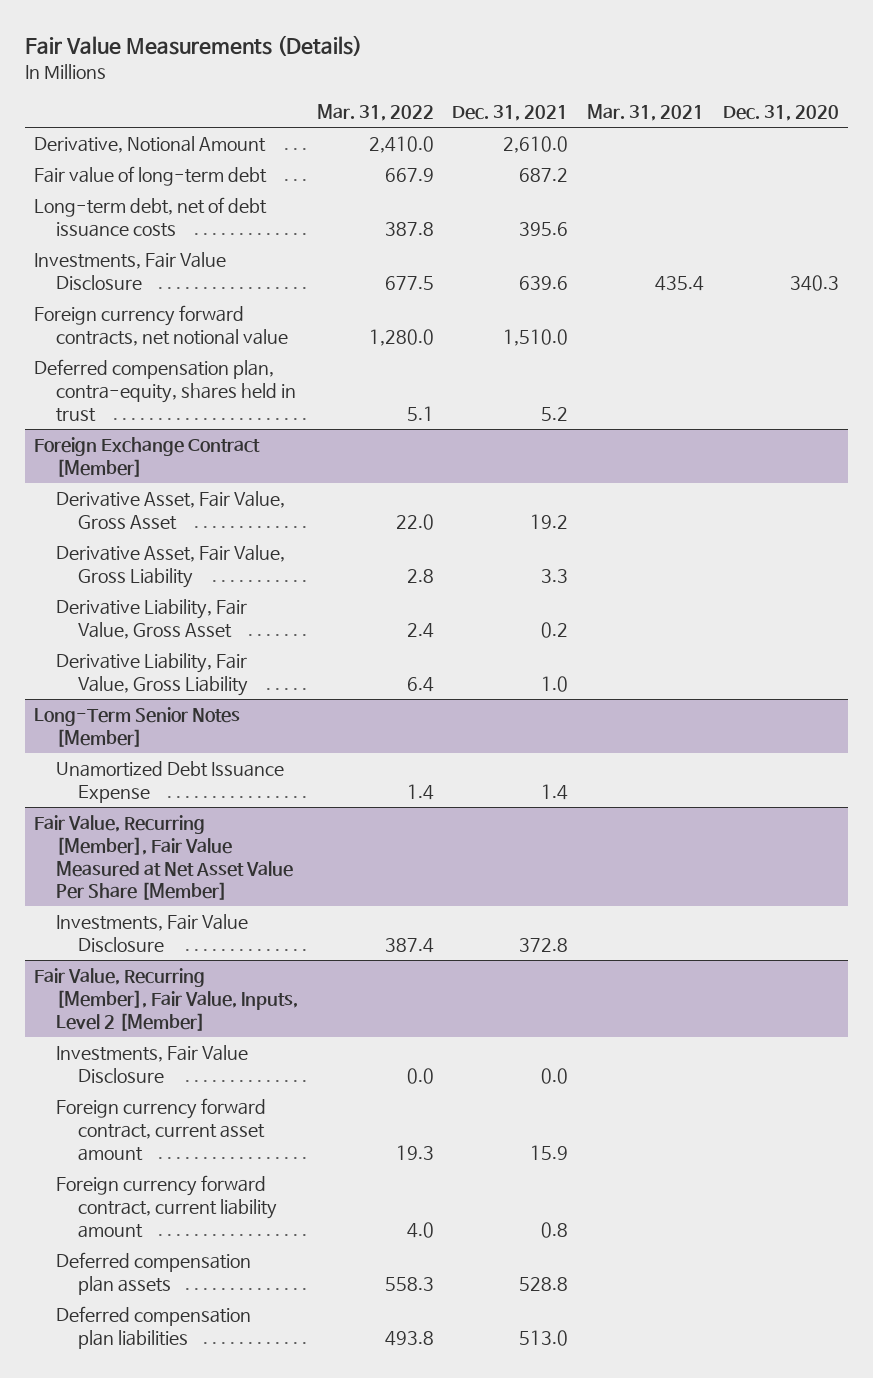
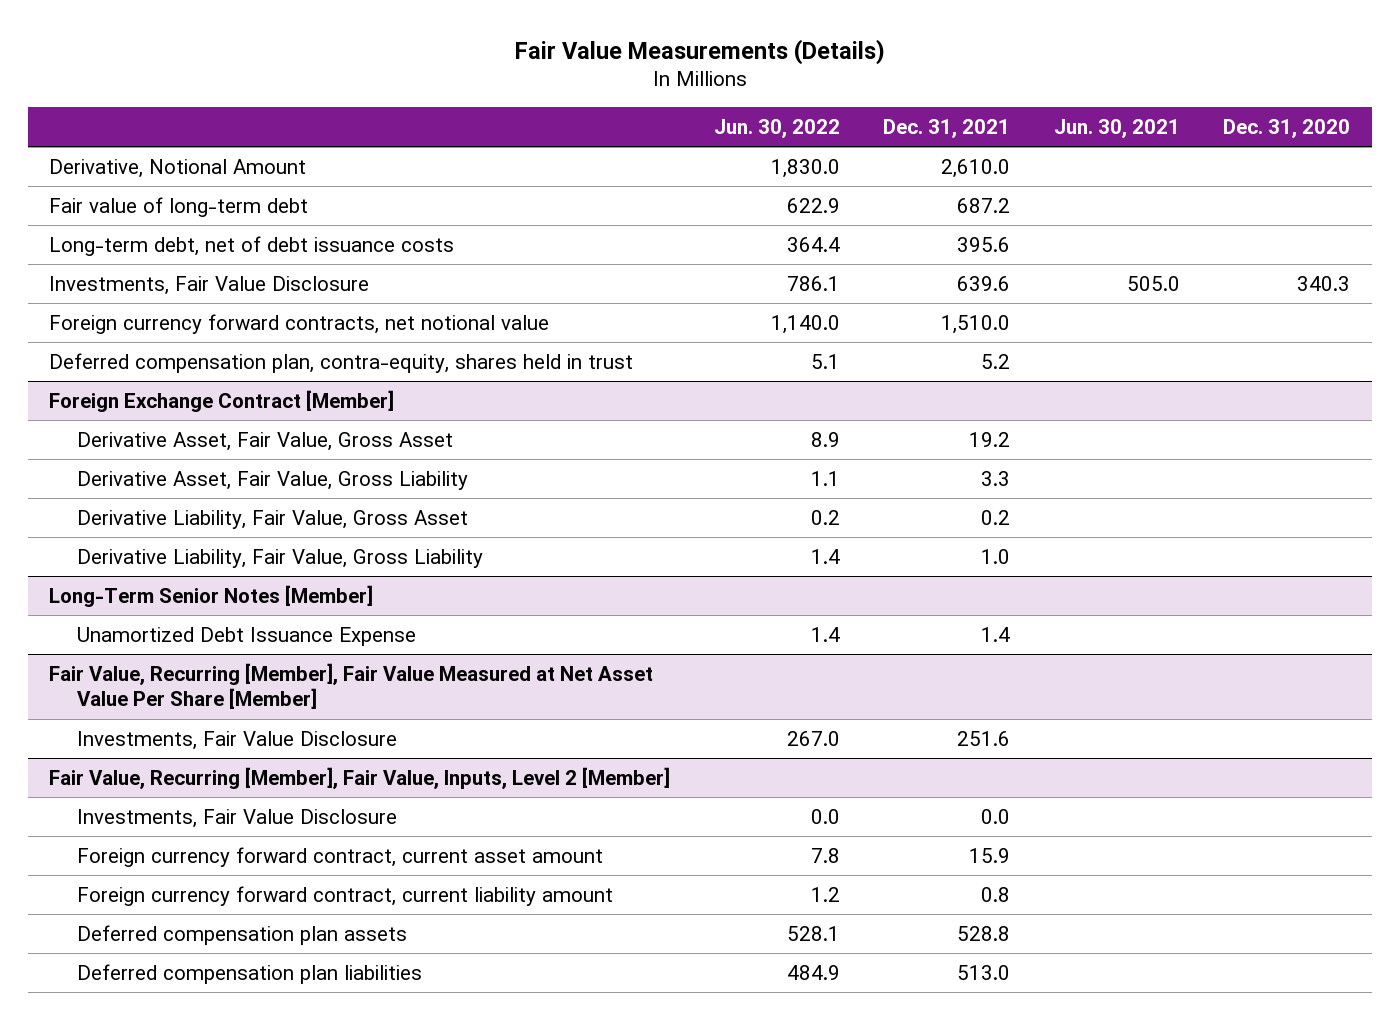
- | Mar. 31, 2022 | Dec. 31, 2021 | Mar. 31, 2021 | Dec. 31, 2020
+ | Jun. 30, 2022 | Dec. 31, 2021 | Jun. 30, 2021 | Dec. 31, 2020
@ Fair Value, Recurring [Member], Fair Value Measured at Net Asset Value Per Share [Member]
- Investments, Fair Value Disclosure | 387.4 | 372.8 | |
+ Investments, Fair Value Disclosure | 267.0 | 251.6 | |

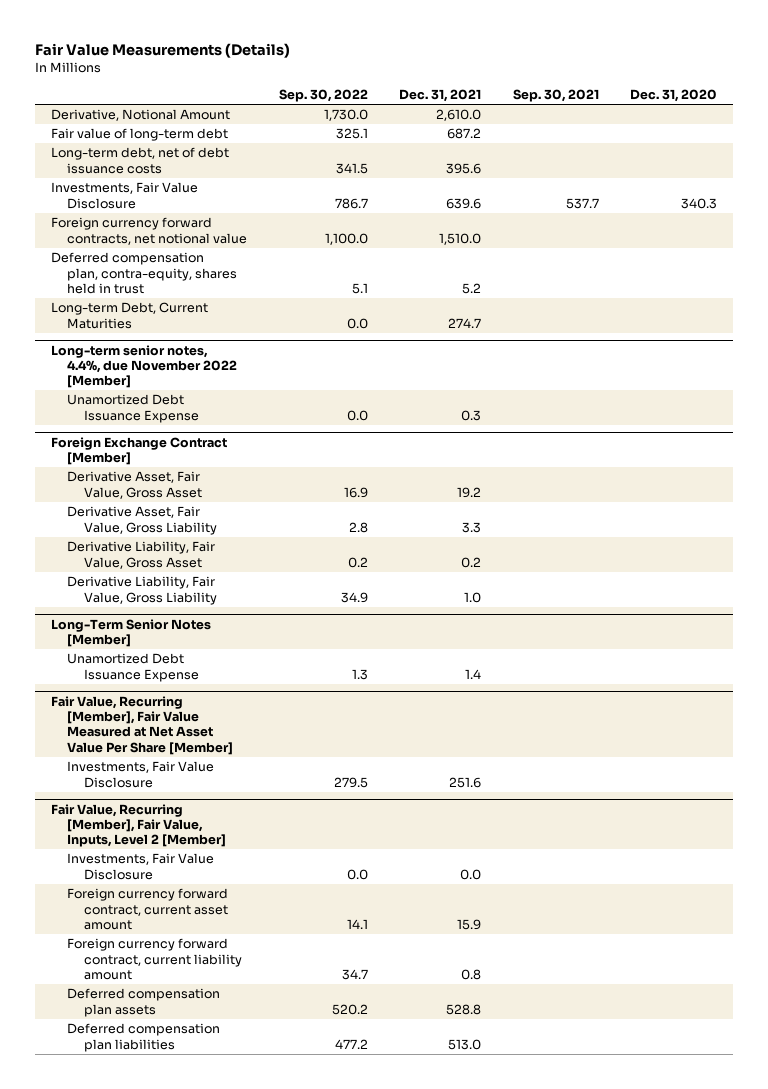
- | Jun. 30, 2022 | Dec. 31, 2021 | Jun. 30, 2021 | Dec. 31, 2020
+ | Sep. 30, 2022 | Dec. 31, 2021 | Sep. 30, 2021 | Dec. 31, 2020
+ Long-term Debt, Current Maturities | 0.0 | 274.7 | |
+ Long-term senior notes, 4.4%, due November 2022 [Member]
+ Unamortized Debt Issuance Expense | 0.0 | 0.3 | |

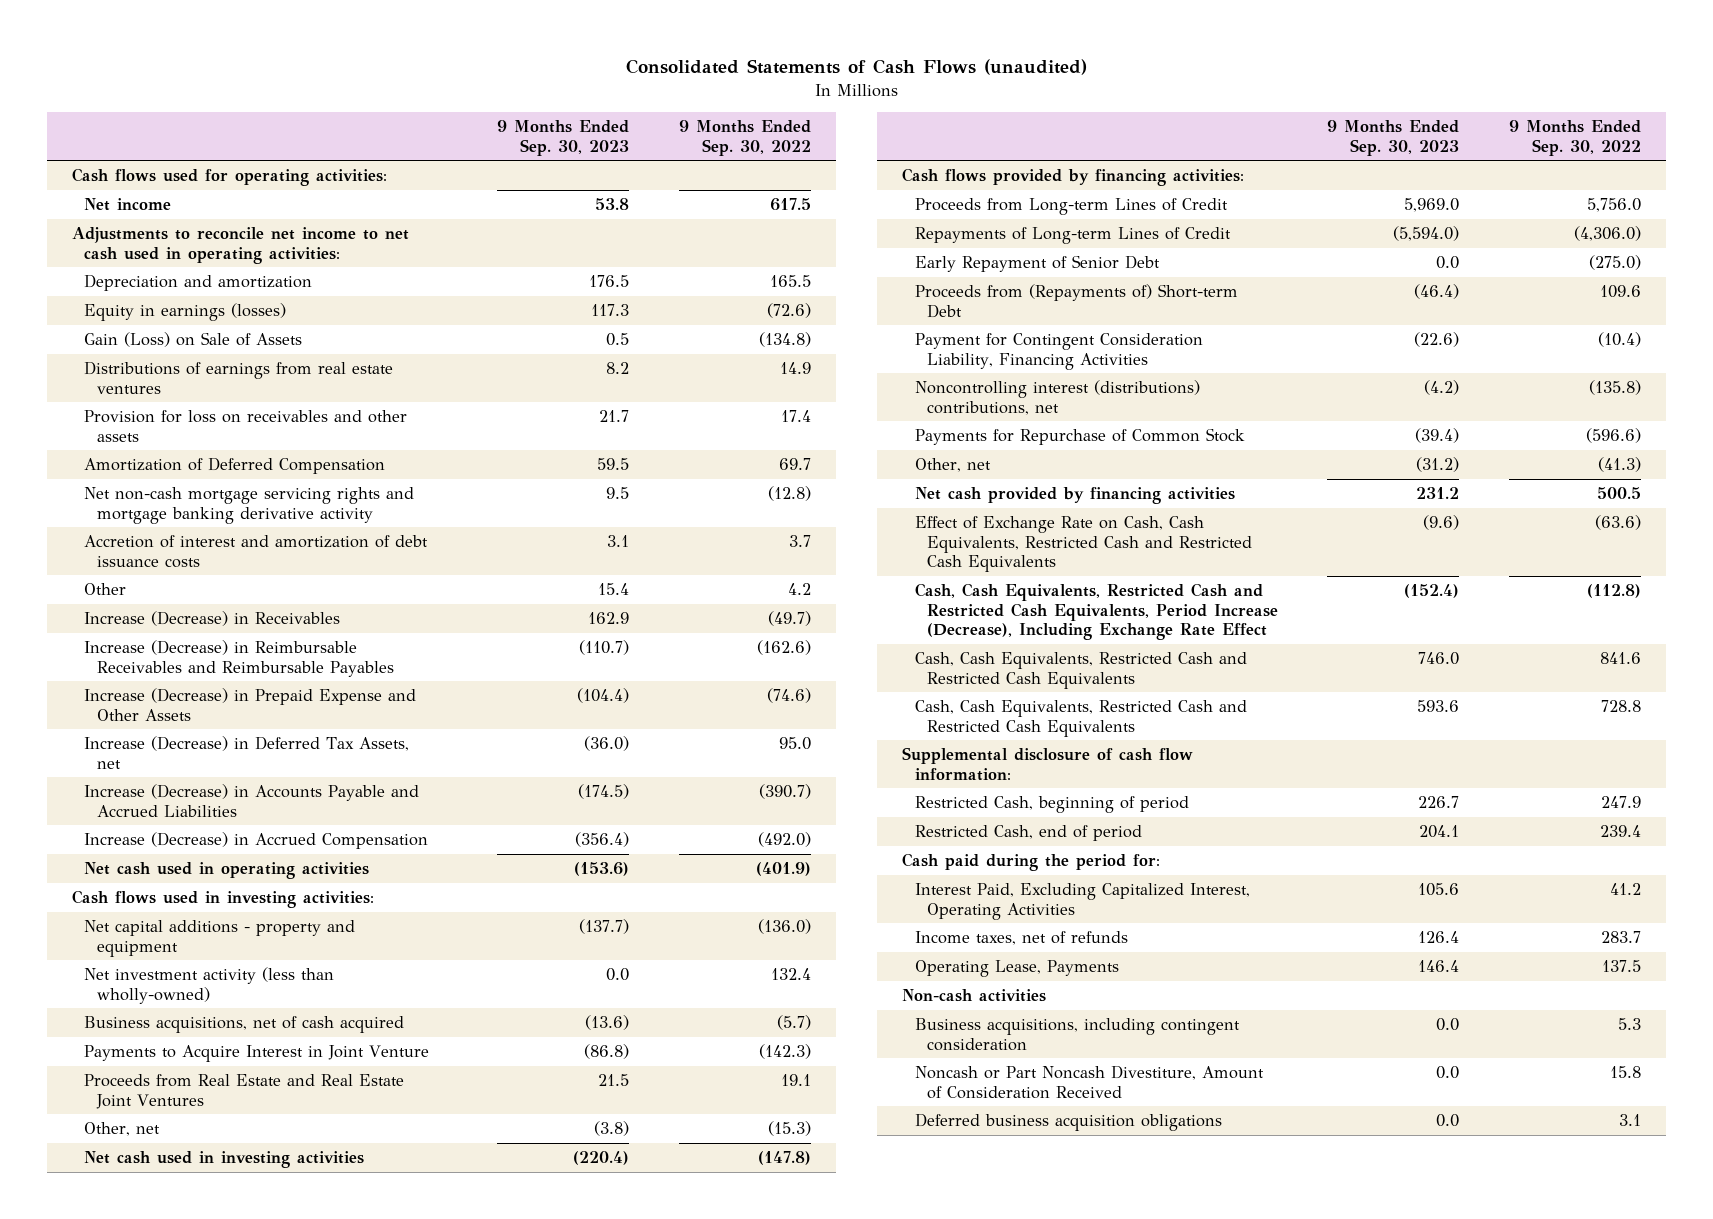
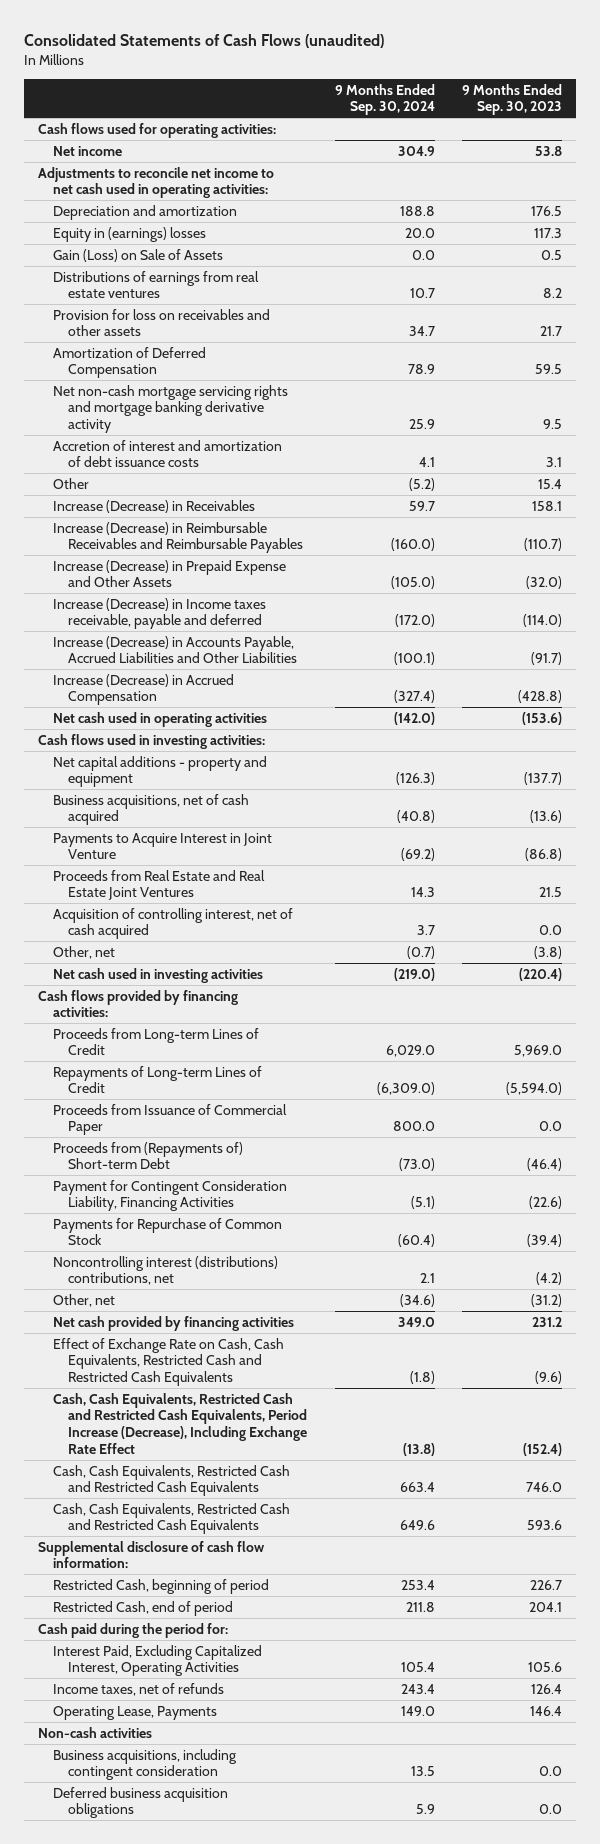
- | 9 Months Ended Sep. 30, 2023 | 9 Months Ended Sep. 30, 2022
+ | 9 Months Ended Sep. 30, 2024 | 9 Months Ended Sep. 30, 2023
- Equity in earnings (losses) | 117.3 | (72.6)
+ Equity in (earnings) losses | 20.0 | 117.3
- Increase (Decrease) in Receivables | 162.9 | (49.7)
+ Increase (Decrease) in Receivables | 59.7 | 158.1
- Increase (Decrease) in Prepaid Expense and Other Assets | (104.4) | (74.6)
- Increase (Decrease) in Deferred Tax Assets, net | (36.0) | 95.0
- Increase (Decrease) in Accounts Payable and Accrued Liabilities | (174.5) | (390.7)
- Increase (Decrease) in Accrued Compensation | (356.4) | (492.0)
+ Increase (Decrease) in Prepaid Expense and Other Assets | (105.0) | (32.0)
+ Increase (Decrease) in Income taxes receivable, payable and deferred | (172.0) | (114.0)
+ Increase (Decrease) in Accounts Payable, Accrued Liabilities and Other Liabilities | (100.1) | (91.7)
+ Increase (Decrease) in Accrued Compensation | (327.4) | (428.8)
- Net investment activity (less than wholly-owned) | 0.0 | 132.4
+ Acquisition of controlling interest, net of cash acquired | 3.7 | 0.0
- Early Repayment of Senior Debt | 0.0 | (275.0)
+ Proceeds from Issuance of Commercial Paper | 800.0 | 0.0
moved down: Noncontrolling interest (distributions) contributions, net | 2.1 | (4.2)
- Noncash or Part Noncash Divestiture, Amount of Consideration Received | 0.0 | 15.8

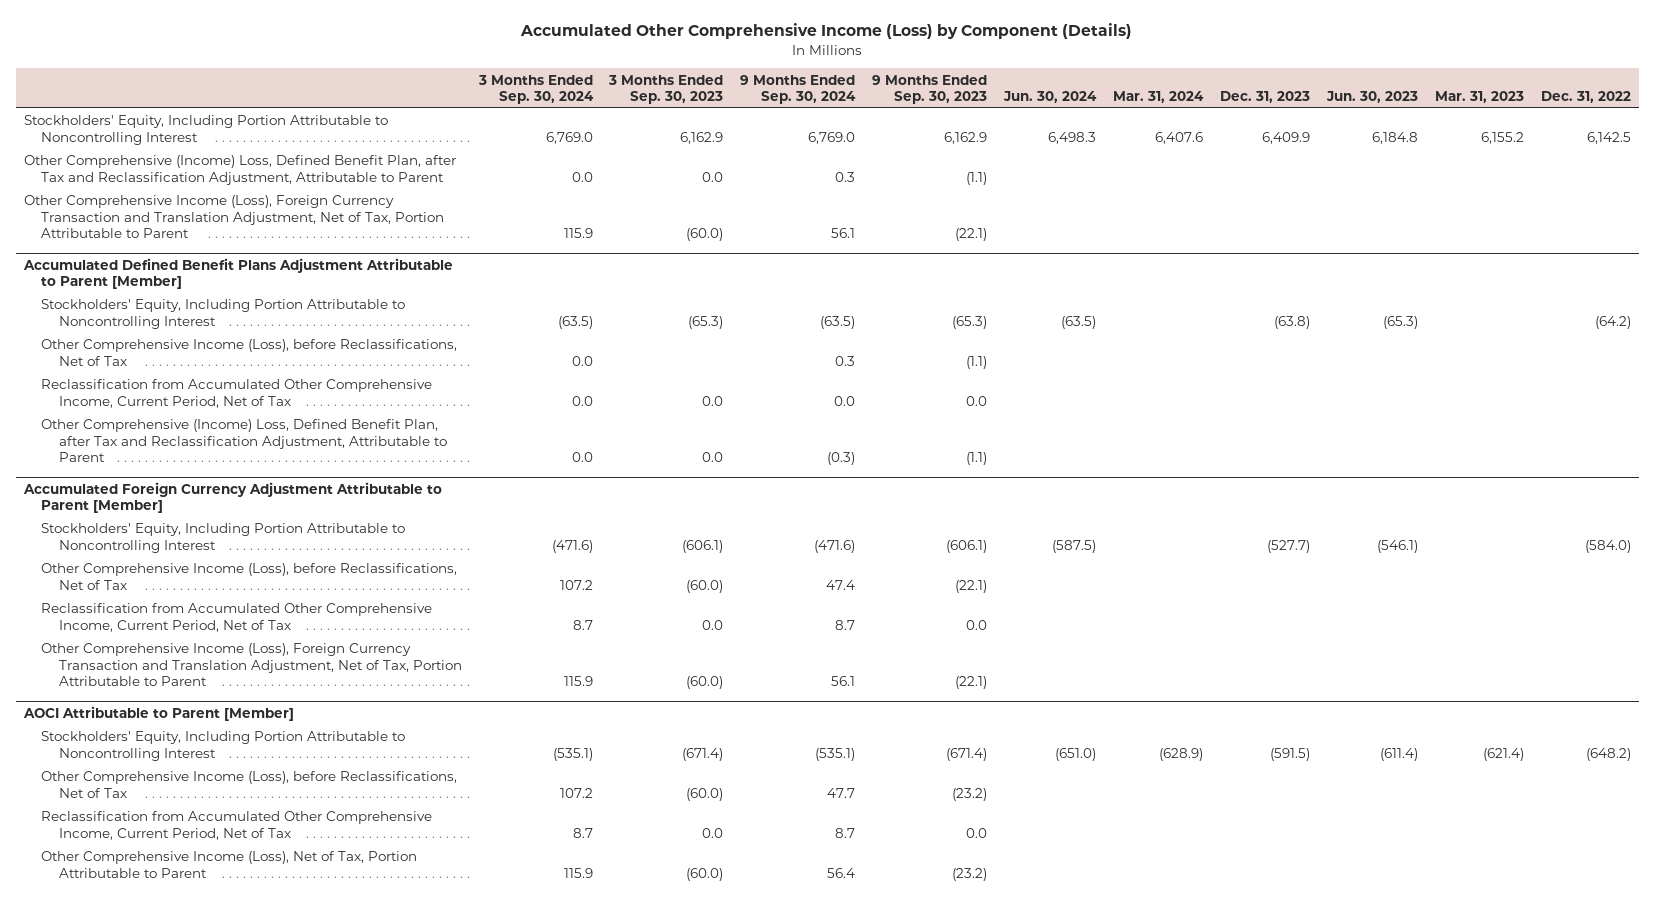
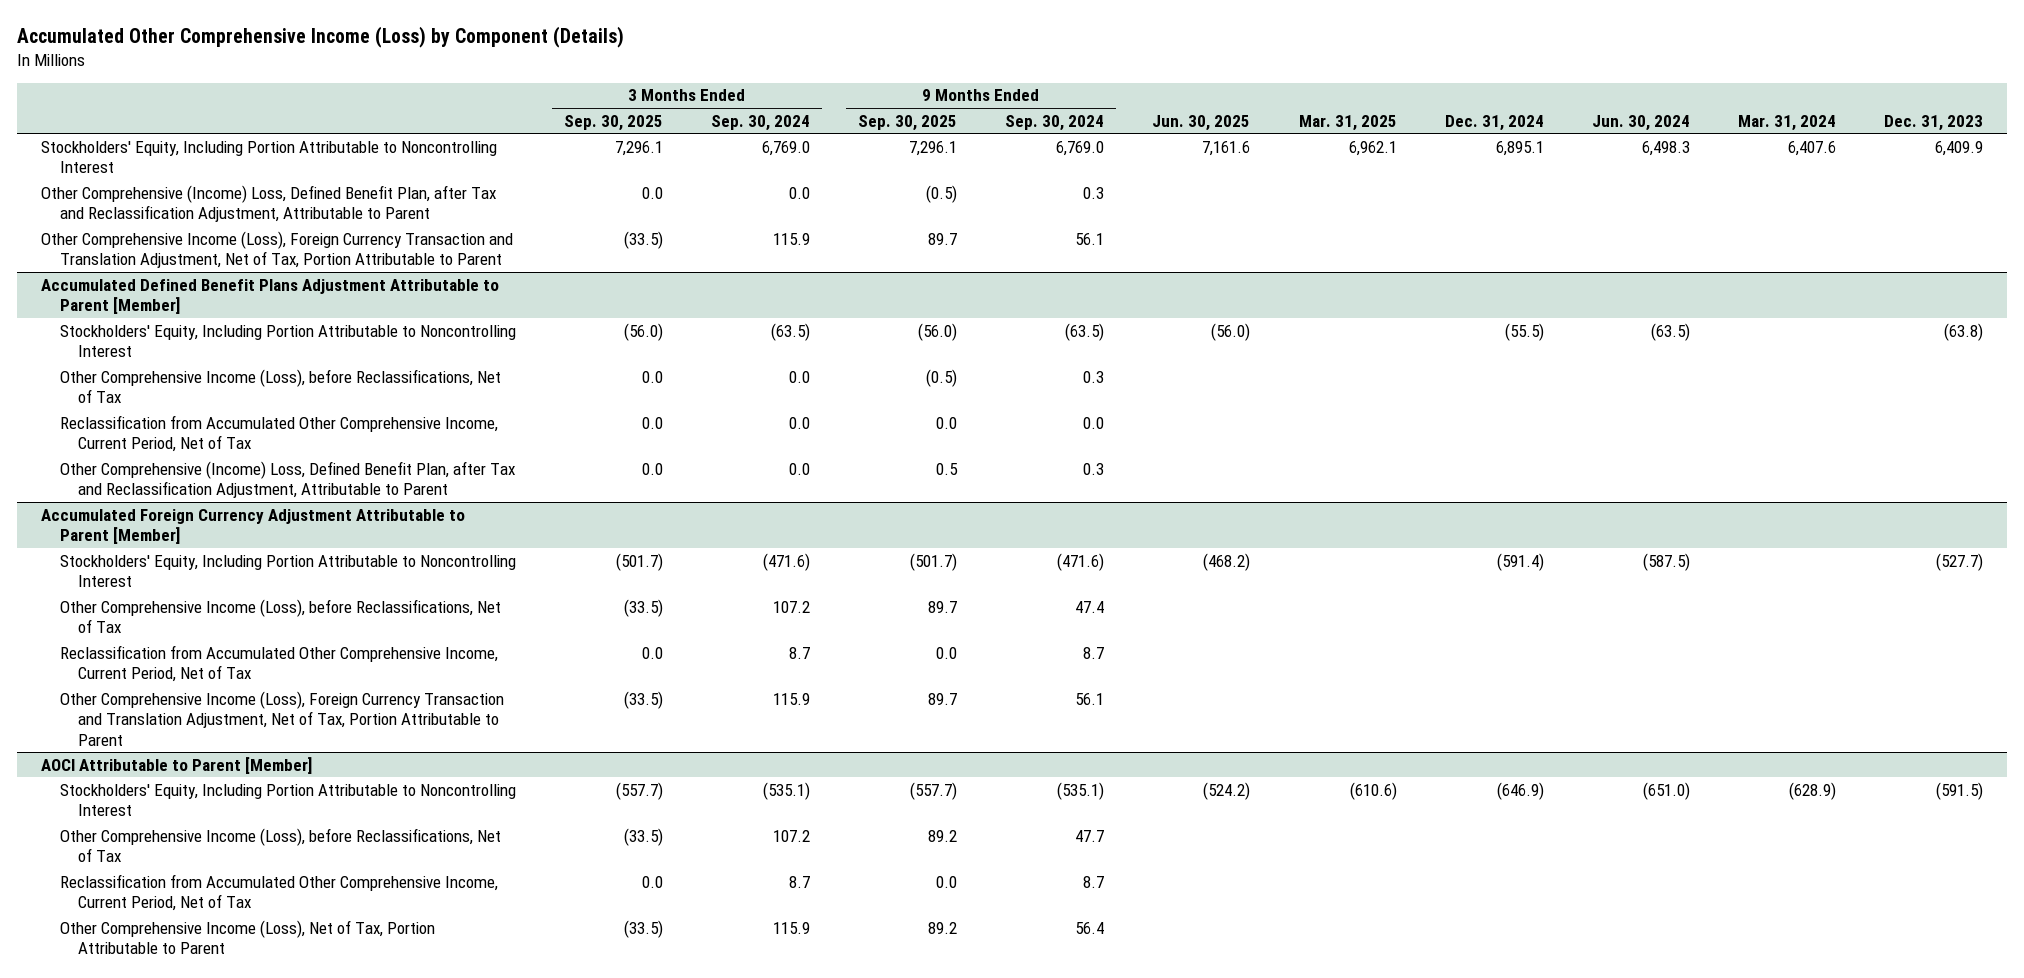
- | 3 Months Ended Sep. 30, 2024 | 3 Months Ended Sep. 30, 2023 | 9 Months Ended Sep. 30, 2024 | 9 Months Ended Sep. 30, 2023 | Jun. 30, 2024 | Mar. 31, 2024 | Dec. 31, 2023 | Jun. 30, 2023 | Mar. 31, 2023 | Dec. 31, 2022
+ | 3 Months Ended Sep. 30, 2025 | 3 Months Ended Sep. 30, 2024 | 9 Months Ended Sep. 30, 2025 | 9 Months Ended Sep. 30, 2024 | Jun. 30, 2025 | Mar. 31, 2025 | Dec. 31, 2024 | Jun. 30, 2024 | Mar. 31, 2024 | Dec. 31, 2023
@ Accumulated Defined Benefit Plans Adjustment Attributable to Parent [Member]
- Other Comprehensive (Income) Loss, Defined Benefit Plan, after Tax and Reclassification Adjustment, Attributable to Parent | 0.0 | 0.0 | (0.3) | (1.1) | | | | | |
+ Other Comprehensive (Income) Loss, Defined Benefit Plan, after Tax and Reclassification Adjustment, Attributable to Parent | 0.0 | 0.0 | 0.5 | 0.3 | | | | | |

